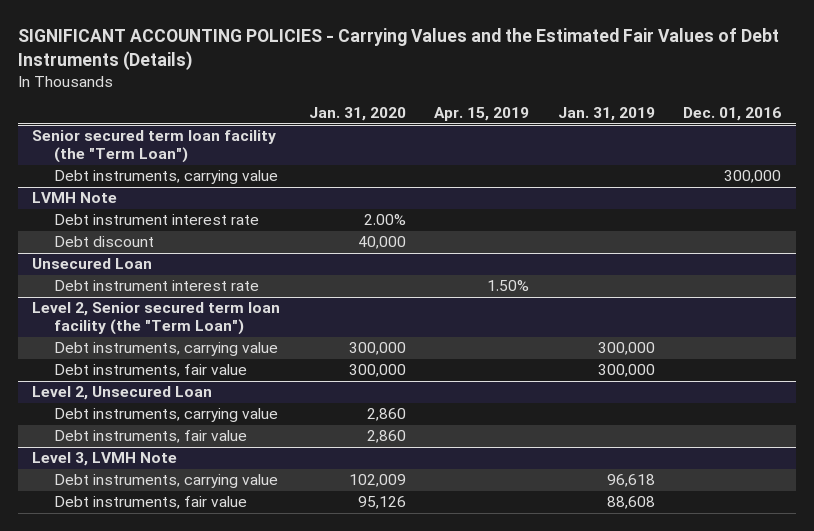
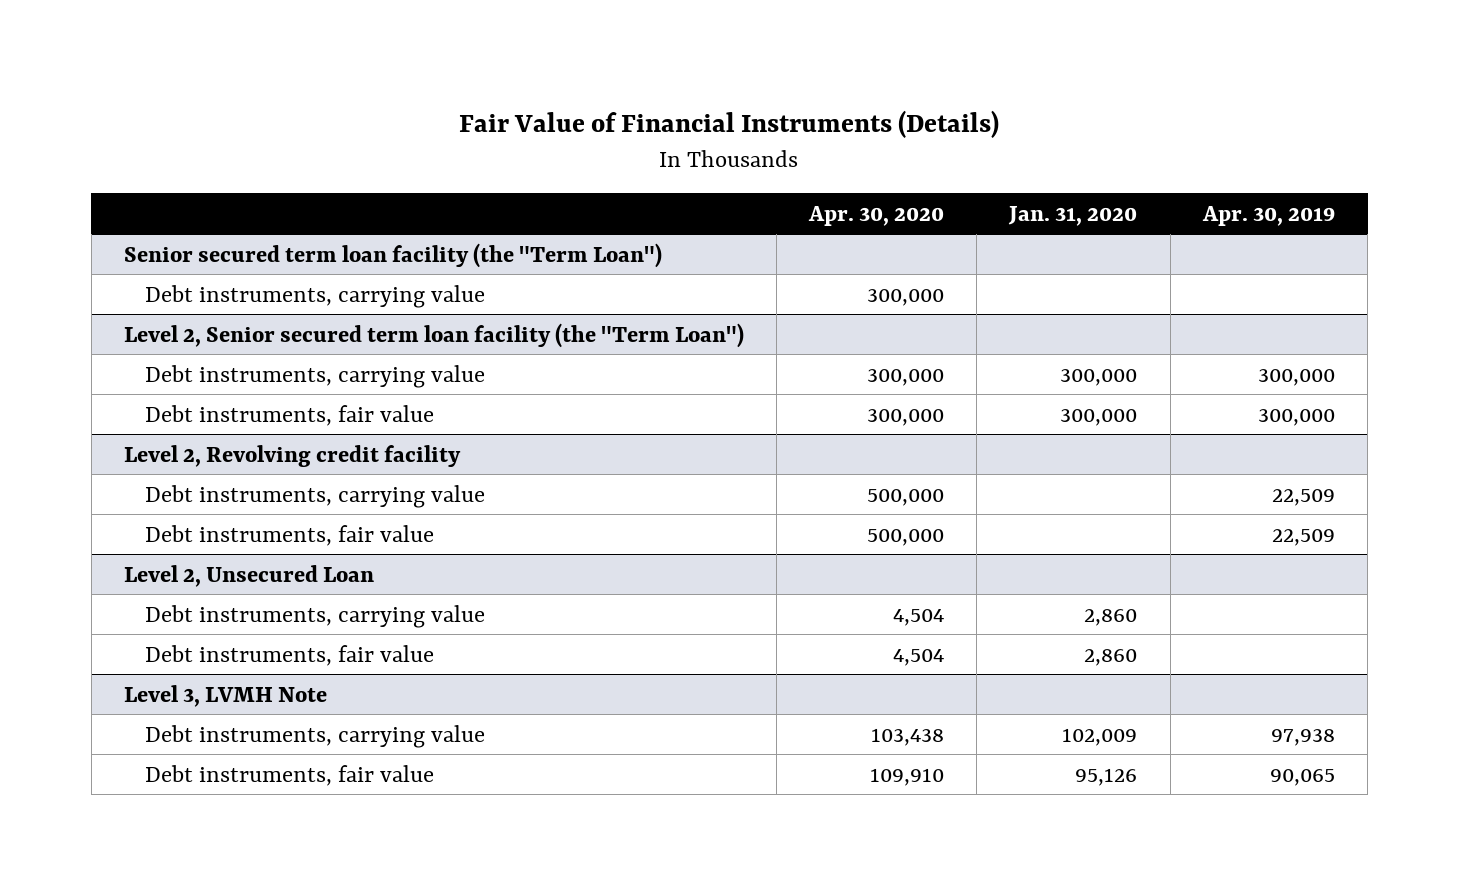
- SIGNIFICANT ACCOUNTING POLICIES - Carrying Values and the Estimated Fair Values of Debt Instruments (Details)
+ Fair Value of Financial Instruments (Details)
- | Jan. 31, 2020 | Apr. 15, 2019 | Jan. 31, 2019 | Dec. 01, 2016
+ | Apr. 30, 2020 | Jan. 31, 2020 | Apr. 30, 2019
- LVMH Note
- Debt instrument interest rate | 2.00% | | |
- Debt discount | 40,000 | | |
- Unsecured Loan
- Debt instrument interest rate | | 1.50% | |
+ Level 2, Revolving credit facility
+ Debt instruments, carrying value | 500,000 | | 22,509
+ Debt instruments, fair value | 500,000 | | 22,509

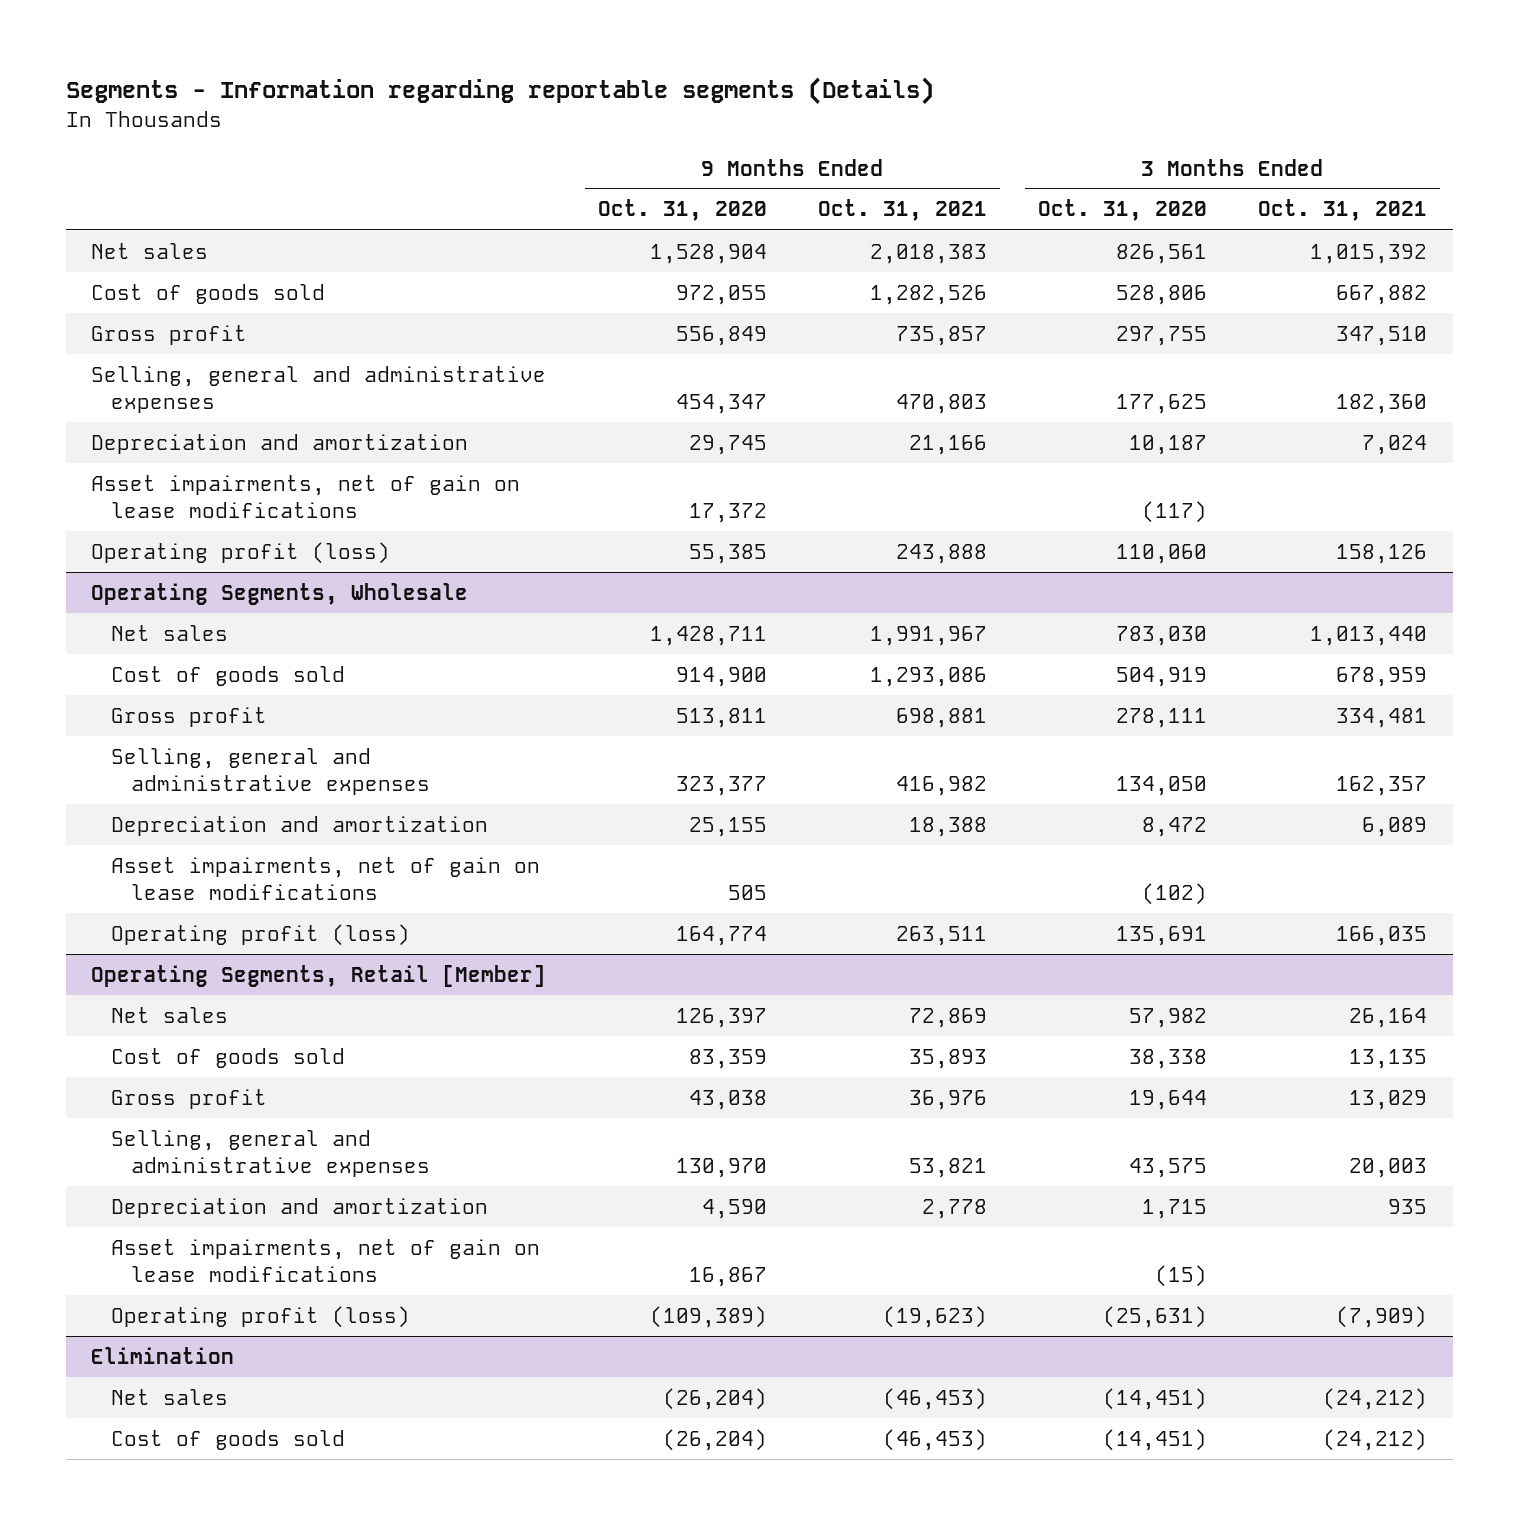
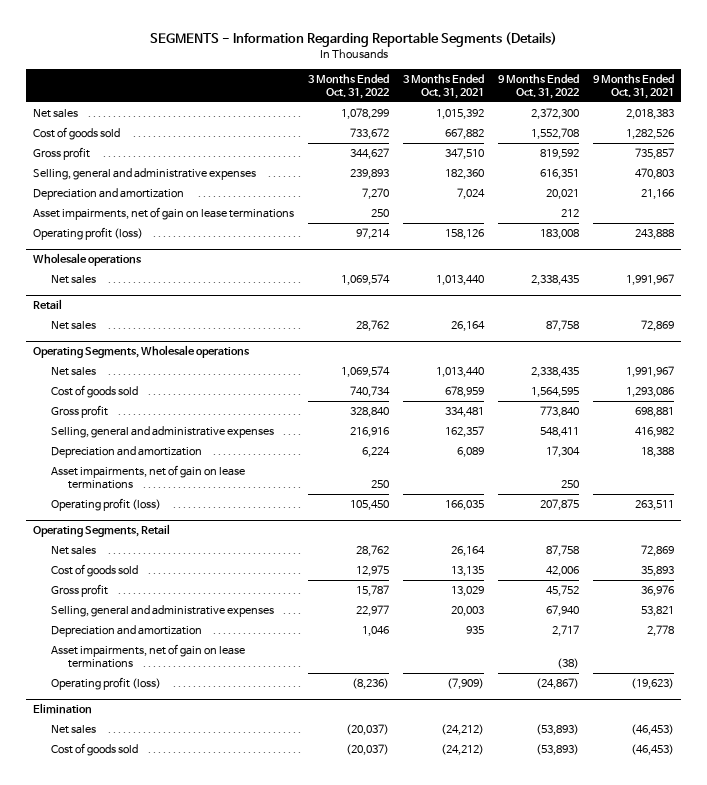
- Segments - Information regarding reportable segments (Details)
+ SEGMENTS - Information Regarding Reportable Segments (Details)
- | 9 Months Ended Oct. 31, 2020 | 9 Months Ended Oct. 31, 2021 | 3 Months Ended Oct. 31, 2020 | 3 Months Ended Oct. 31, 2021
+ | 3 Months Ended Oct. 31, 2022 | 3 Months Ended Oct. 31, 2021 | 9 Months Ended Oct. 31, 2022 | 9 Months Ended Oct. 31, 2021
- Asset impairments, net of gain on lease modifications | 17,372 | | (117) |
+ Asset impairments, net of gain on lease terminations | 250 | | 212 |
- Operating Segments, Wholesale
+ Wholesale operations
+ Retail
+ Net sales | 28,762 | 26,164 | 87,758 | 72,869
+ Operating Segments, Wholesale operations
+ Net sales | 1,069,574 | 1,013,440 | 2,338,435 | 1,991,967
- Asset impairments, net of gain on lease modifications | 505 | | (102) |
+ Asset impairments, net of gain on lease terminations | 250 | | 250 |
- Operating Segments, Retail [Member]
+ Operating Segments, Retail
- Asset impairments, net of gain on lease modifications | 16,867 | | (15) |
+ Asset impairments, net of gain on lease terminations | | | (38) |

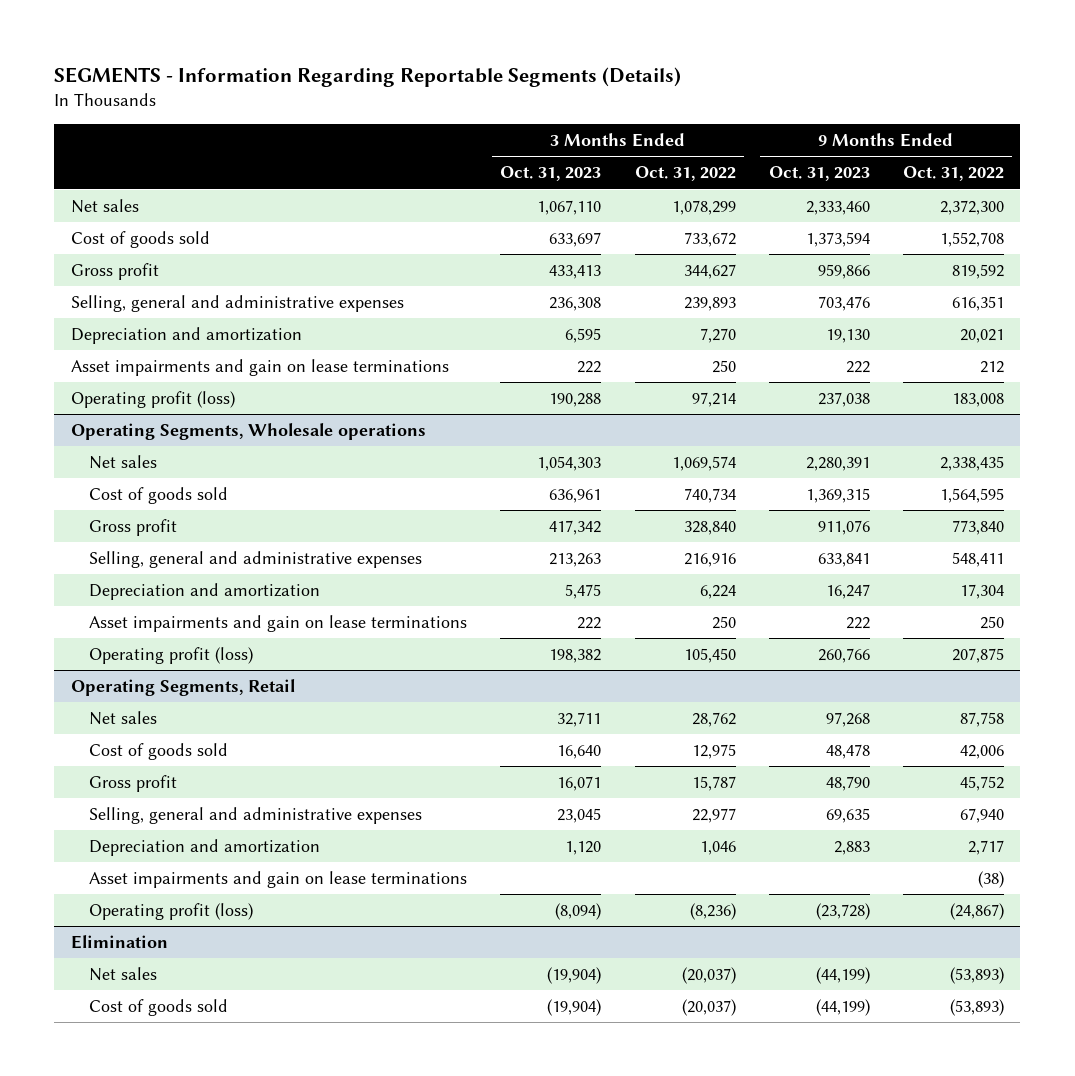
- | 3 Months Ended Oct. 31, 2022 | 3 Months Ended Oct. 31, 2021 | 9 Months Ended Oct. 31, 2022 | 9 Months Ended Oct. 31, 2021
+ | 3 Months Ended Oct. 31, 2023 | 3 Months Ended Oct. 31, 2022 | 9 Months Ended Oct. 31, 2023 | 9 Months Ended Oct. 31, 2022
- Asset impairments, net of gain on lease terminations | 250 | | 212 |
+ Asset impairments and gain on lease terminations | 222 | 250 | 222 | 212
- Wholesale operations
- Net sales | 1,069,574 | 1,013,440 | 2,338,435 | 1,991,967
- Retail
- Net sales | 28,762 | 26,164 | 87,758 | 72,869
@ Operating Segments, Wholesale operations
- Asset impairments, net of gain on lease terminations | 250 | | 250 |
+ Asset impairments and gain on lease terminations | 222 | 250 | 222 | 250
@ Operating Segments, Retail
- Asset impairments, net of gain on lease terminations | | | (38) |
+ Asset impairments and gain on lease terminations | | | | (38)

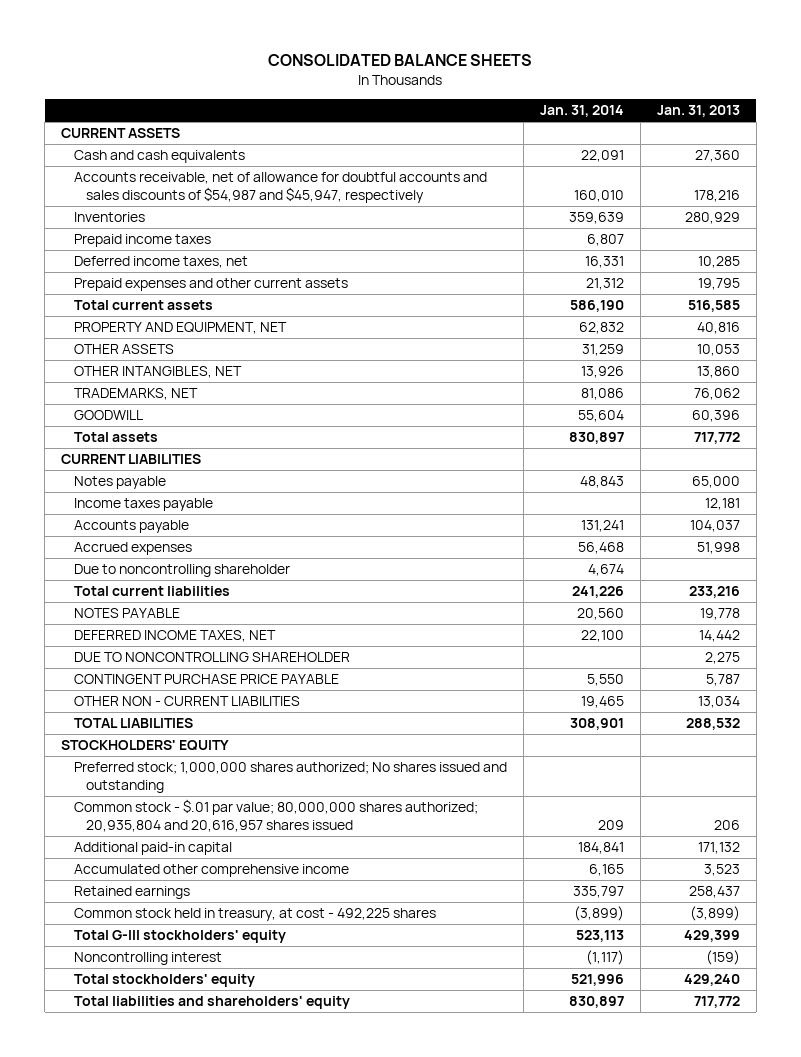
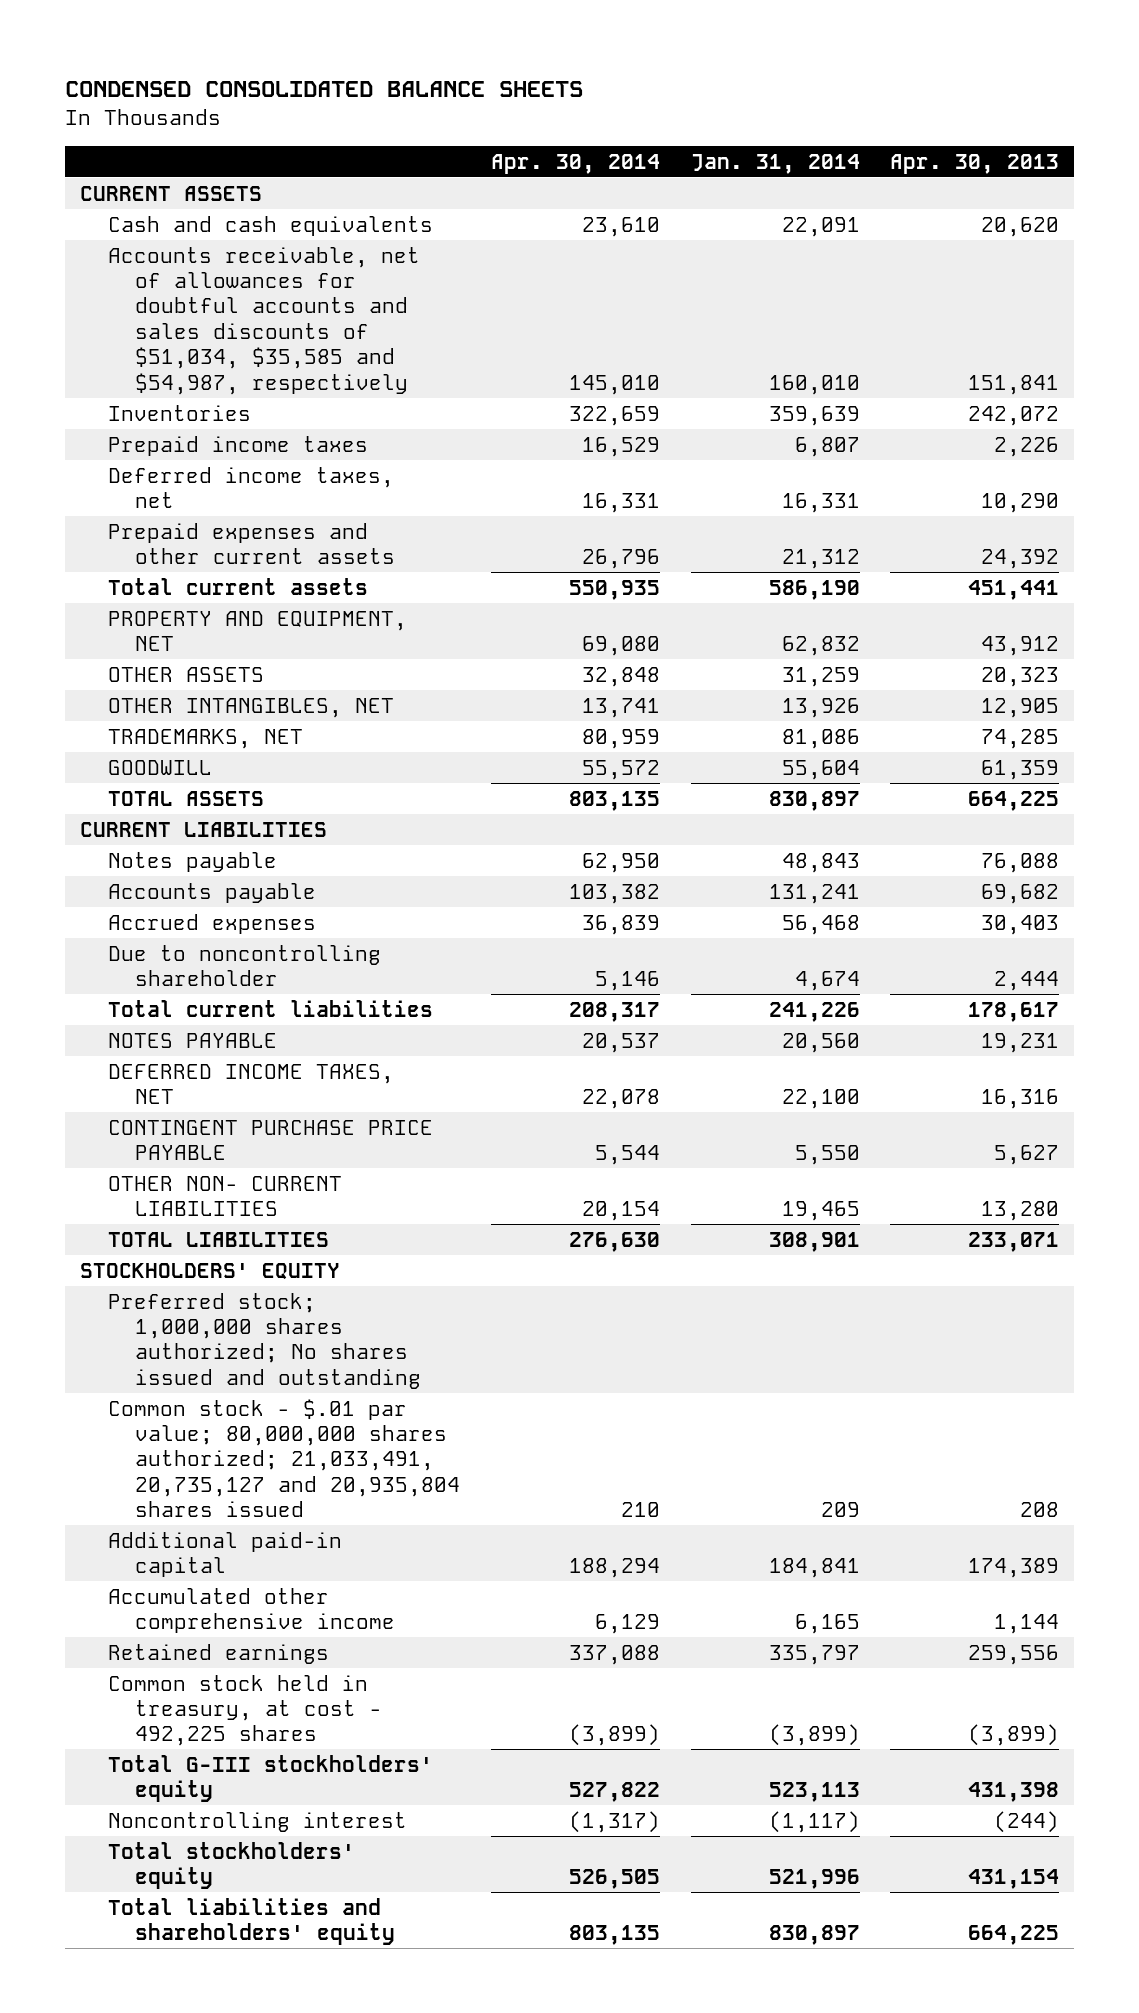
- CONSOLIDATED BALANCE SHEETS
+ CONDENSED CONSOLIDATED BALANCE SHEETS
- | Jan. 31, 2014 | Jan. 31, 2013
+ | Apr. 30, 2014 | Jan. 31, 2014 | Apr. 30, 2013
- Accounts receivable, net of allowance for doubtful accounts and sales discounts of $54,987 and $45,947, respectively | 160,010 | 178,216
+ Accounts receivable, net of allowances for doubtful accounts and sales discounts of $51,034, $35,585 and $54,987, respectively | 145,010 | 160,010 | 151,841
- Total assets | 830,897 | 717,772
+ TOTAL ASSETS | 803,135 | 830,897 | 664,225
- Income taxes payable | | 12,181
- DUE TO NONCONTROLLING SHAREHOLDER | | 2,275
- OTHER NON - CURRENT LIABILITIES | 19,465 | 13,034
+ OTHER NON- CURRENT LIABILITIES | 20,154 | 19,465 | 13,280
- Common stock - $.01 par value; 80,000,000 shares authorized; 20,935,804 and 20,616,957 shares issued | 209 | 206
+ Common stock - $.01 par value; 80,000,000 shares authorized; 21,033,491, 20,735,127 and 20,935,804 shares issued | 210 | 209 | 208

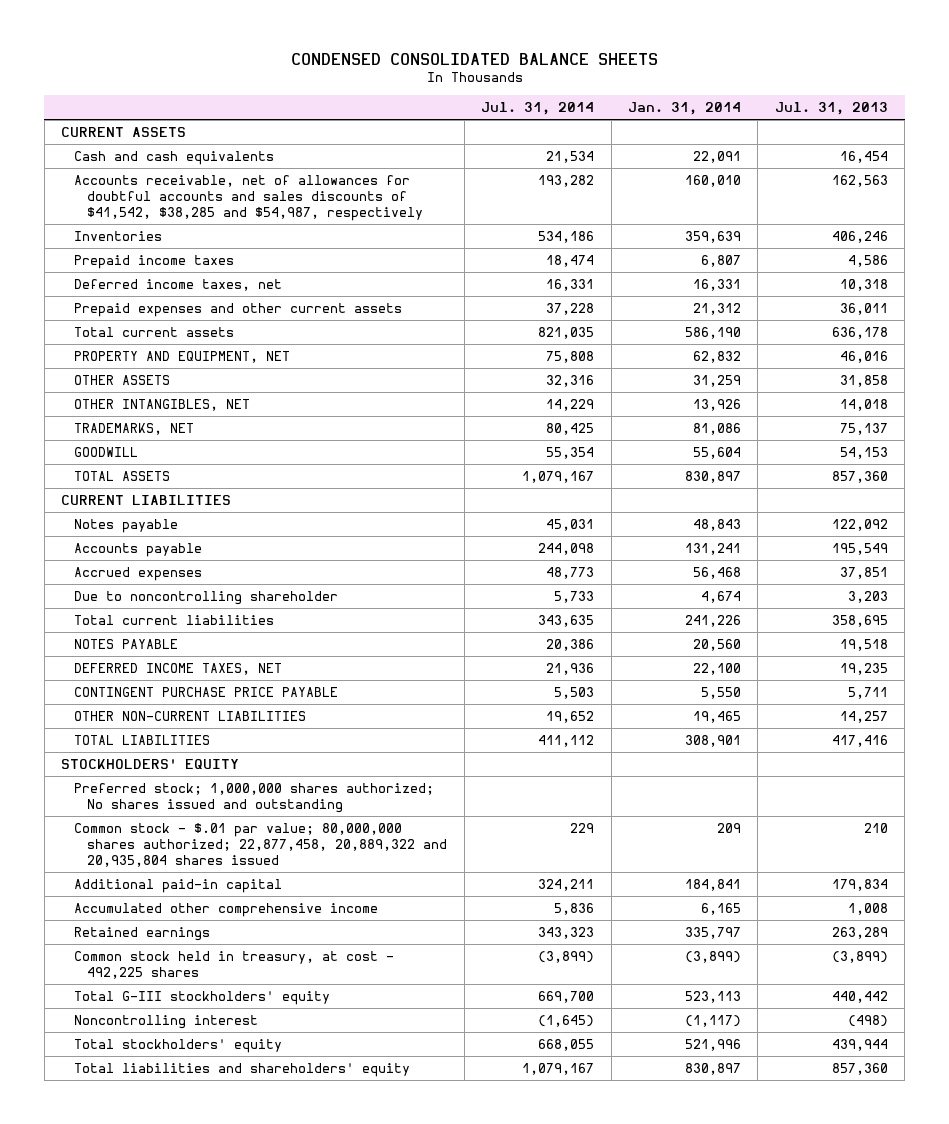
- | Apr. 30, 2014 | Jan. 31, 2014 | Apr. 30, 2013
+ | Jul. 31, 2014 | Jan. 31, 2014 | Jul. 31, 2013
- Accounts receivable, net of allowances for doubtful accounts and sales discounts of $51,034, $35,585 and $54,987, respectively | 145,010 | 160,010 | 151,841
+ Accounts receivable, net of allowances for doubtful accounts and sales discounts of $41,542, $38,285 and $54,987, respectively | 193,282 | 160,010 | 162,563
- OTHER NON- CURRENT LIABILITIES | 20,154 | 19,465 | 13,280
+ OTHER NON-CURRENT LIABILITIES | 19,652 | 19,465 | 14,257
- Common stock - $.01 par value; 80,000,000 shares authorized; 21,033,491, 20,735,127 and 20,935,804 shares issued | 210 | 209 | 208
+ Common stock - $.01 par value; 80,000,000 shares authorized; 22,877,458, 20,889,322 and 20,935,804 shares issued | 229 | 209 | 210

